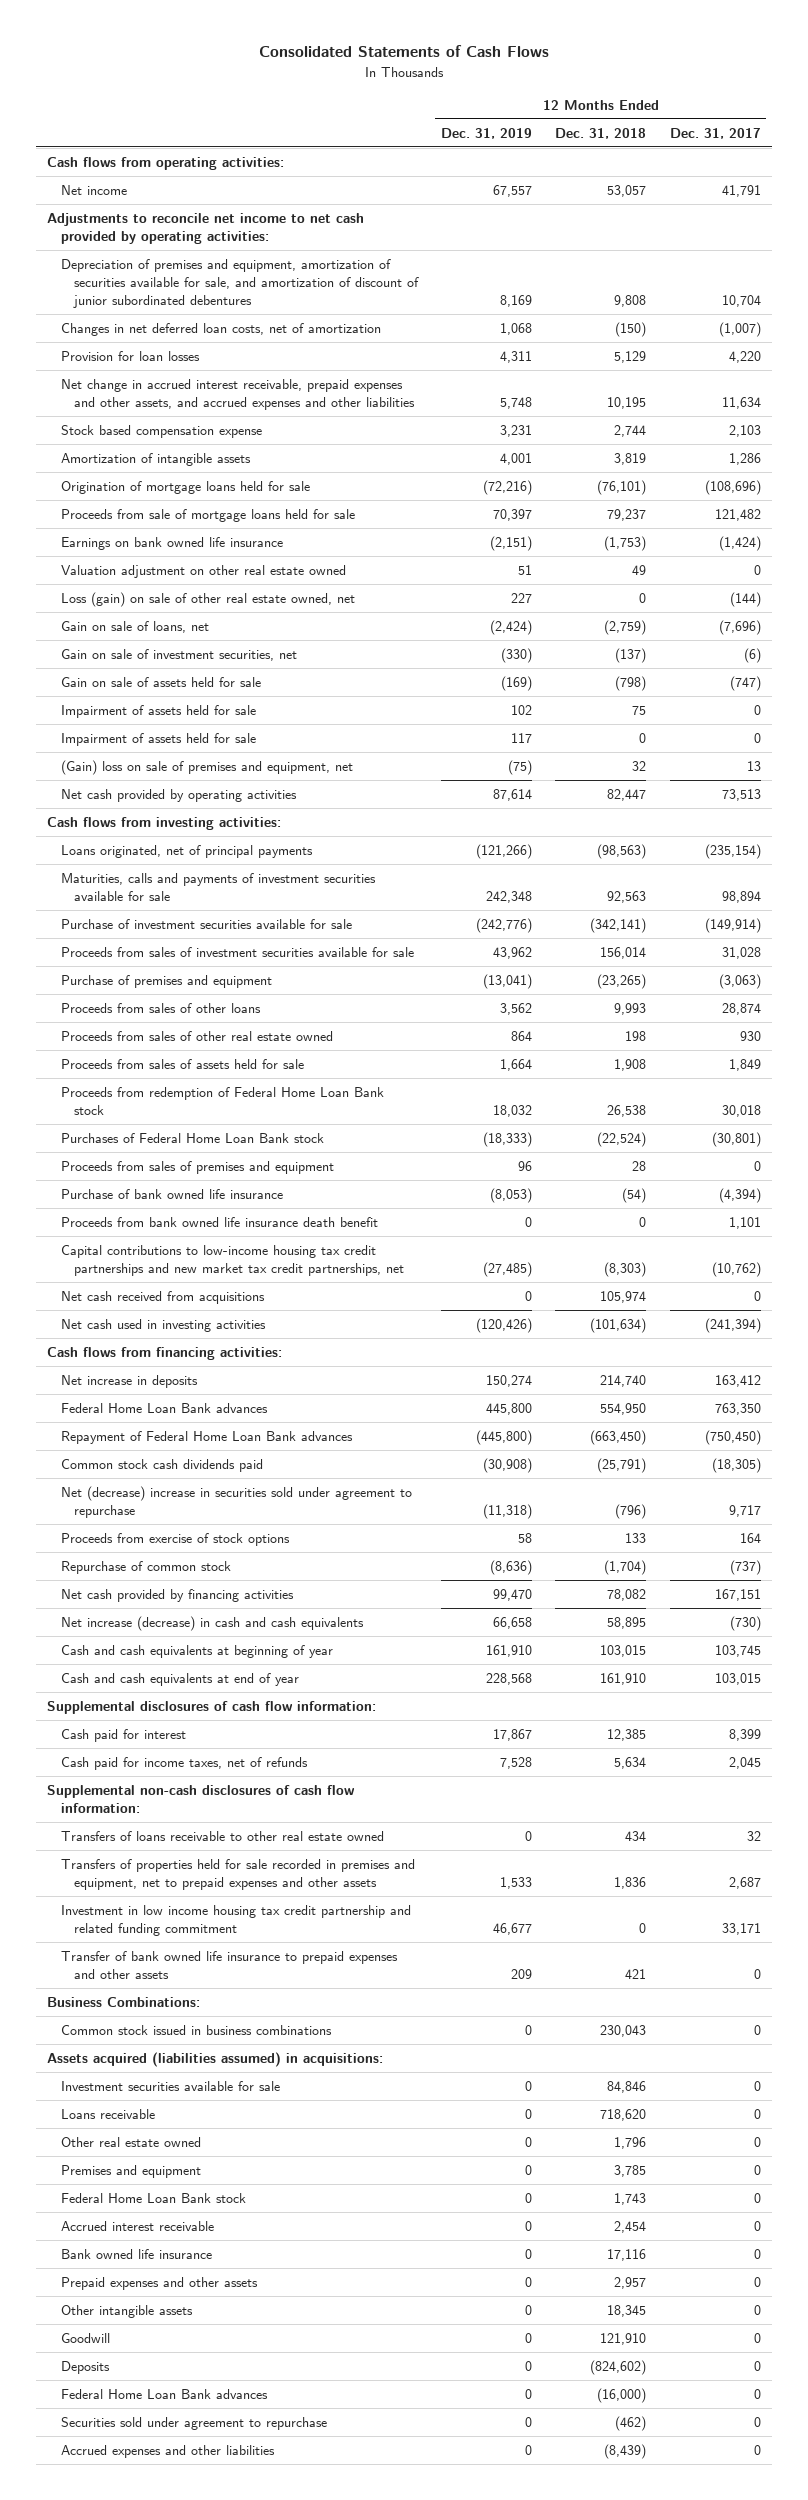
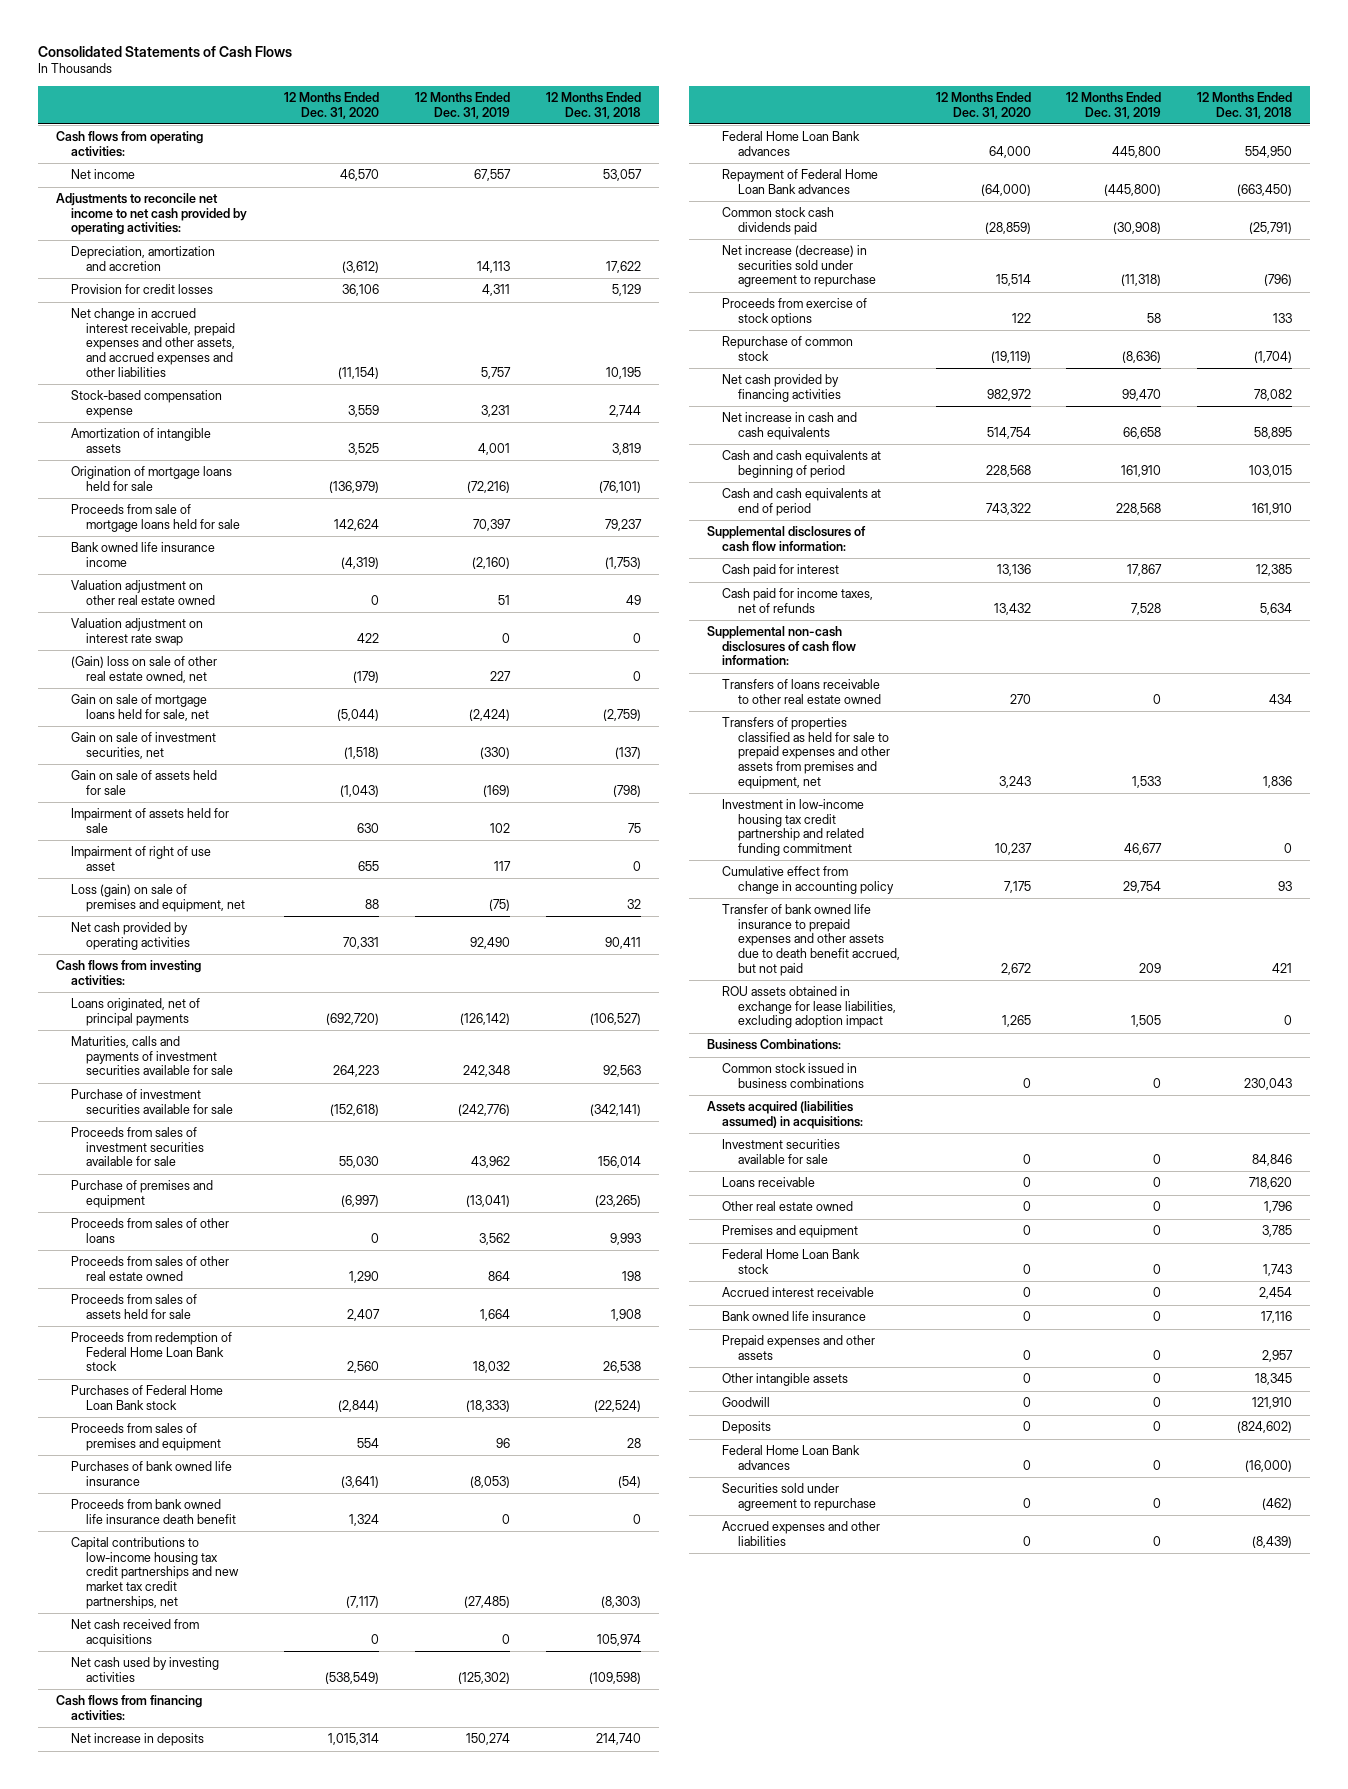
- | 12 Months Ended Dec. 31, 2019 | 12 Months Ended Dec. 31, 2018 | 12 Months Ended Dec. 31, 2017
+ | 12 Months Ended Dec. 31, 2020 | 12 Months Ended Dec. 31, 2019 | 12 Months Ended Dec. 31, 2018
- Depreciation of premises and equipment, amortization of securities available for sale, and amortization of discount of junior subordinated debentures | 8,169 | 9,808 | 10,704
- Changes in net deferred loan costs, net of amortization | 1,068 | (150) | (1,007)
- Provision for loan losses | 4,311 | 5,129 | 4,220
- Net change in accrued interest receivable, prepaid expenses and other assets, and accrued expenses and other liabilities | 5,748 | 10,195 | 11,634
- Stock based compensation expense | 3,231 | 2,744 | 2,103
+ Depreciation, amortization and accretion | (3,612) | 14,113 | 17,622
+ Provision for credit losses | 36,106 | 4,311 | 5,129
+ Net change in accrued interest receivable, prepaid expenses and other assets, and accrued expenses and other liabilities | (11,154) | 5,757 | 10,195
+ Stock-based compensation expense | 3,559 | 3,231 | 2,744
- Earnings on bank owned life insurance | (2,151) | (1,753) | (1,424)
+ Bank owned life insurance income | (4,319) | (2,160) | (1,753)
- Loss (gain) on sale of other real estate owned, net | 227 | 0 | (144)
- Gain on sale of loans, net | (2,424) | (2,759) | (7,696)
+ Valuation adjustment on interest rate swap | 422 | 0 | 0
+ (Gain) loss on sale of other real estate owned, net | (179) | 227 | 0
+ Gain on sale of mortgage loans held for sale, net | (5,044) | (2,424) | (2,759)
- Impairment of assets held for sale | 117 | 0 | 0
- (Gain) loss on sale of premises and equipment, net | (75) | 32 | 13
- Net cash provided by operating activities | 87,614 | 82,447 | 73,513
+ Impairment of right of use asset | 655 | 117 | 0
+ Loss (gain) on sale of premises and equipment, net | 88 | (75) | 32
+ Net cash provided by operating activities | 70,331 | 92,490 | 90,411
- Loans originated, net of principal payments | (121,266) | (98,563) | (235,154)
+ Loans originated, net of principal payments | (692,720) | (126,142) | (106,527)
- Purchase of bank owned life insurance | (8,053) | (54) | (4,394)
+ Purchases of bank owned life insurance | (3,641) | (8,053) | (54)
- Net cash used in investing activities | (120,426) | (101,634) | (241,394)
+ Net cash used by investing activities | (538,549) | (125,302) | (109,598)
- Net (decrease) increase in securities sold under agreement to repurchase | (11,318) | (796) | 9,717
+ Net increase (decrease) in securities sold under agreement to repurchase | 15,514 | (11,318) | (796)
- Net increase (decrease) in cash and cash equivalents | 66,658 | 58,895 | (730)
- Cash and cash equivalents at beginning of year | 161,910 | 103,015 | 103,745
- Cash and cash equivalents at end of year | 228,568 | 161,910 | 103,015
+ Net increase in cash and cash equivalents | 514,754 | 66,658 | 58,895
+ Cash and cash equivalents at beginning of period | 228,568 | 161,910 | 103,015
+ Cash and cash equivalents at end of period | 743,322 | 228,568 | 161,910
- Transfers of properties held for sale recorded in premises and equipment, net to prepaid expenses and other assets | 1,533 | 1,836 | 2,687
- Investment in low income housing tax credit partnership and related funding commitment | 46,677 | 0 | 33,171
- Transfer of bank owned life insurance to prepaid expenses and other assets | 209 | 421 | 0
+ Transfers of properties classified as held for sale to prepaid expenses and other assets from premises and equipment, net | 3,243 | 1,533 | 1,836
+ Investment in low-income housing tax credit partnership and related funding commitment | 10,237 | 46,677 | 0
+ Cumulative effect from change in accounting policy | 7,175 | 29,754 | 93
+ Transfer of bank owned life insurance to prepaid expenses and other assets due to death benefit accrued, but not paid | 2,672 | 209 | 421
+ ROU assets obtained in exchange for lease liabilities, excluding adoption impact | 1,265 | 1,505 | 0

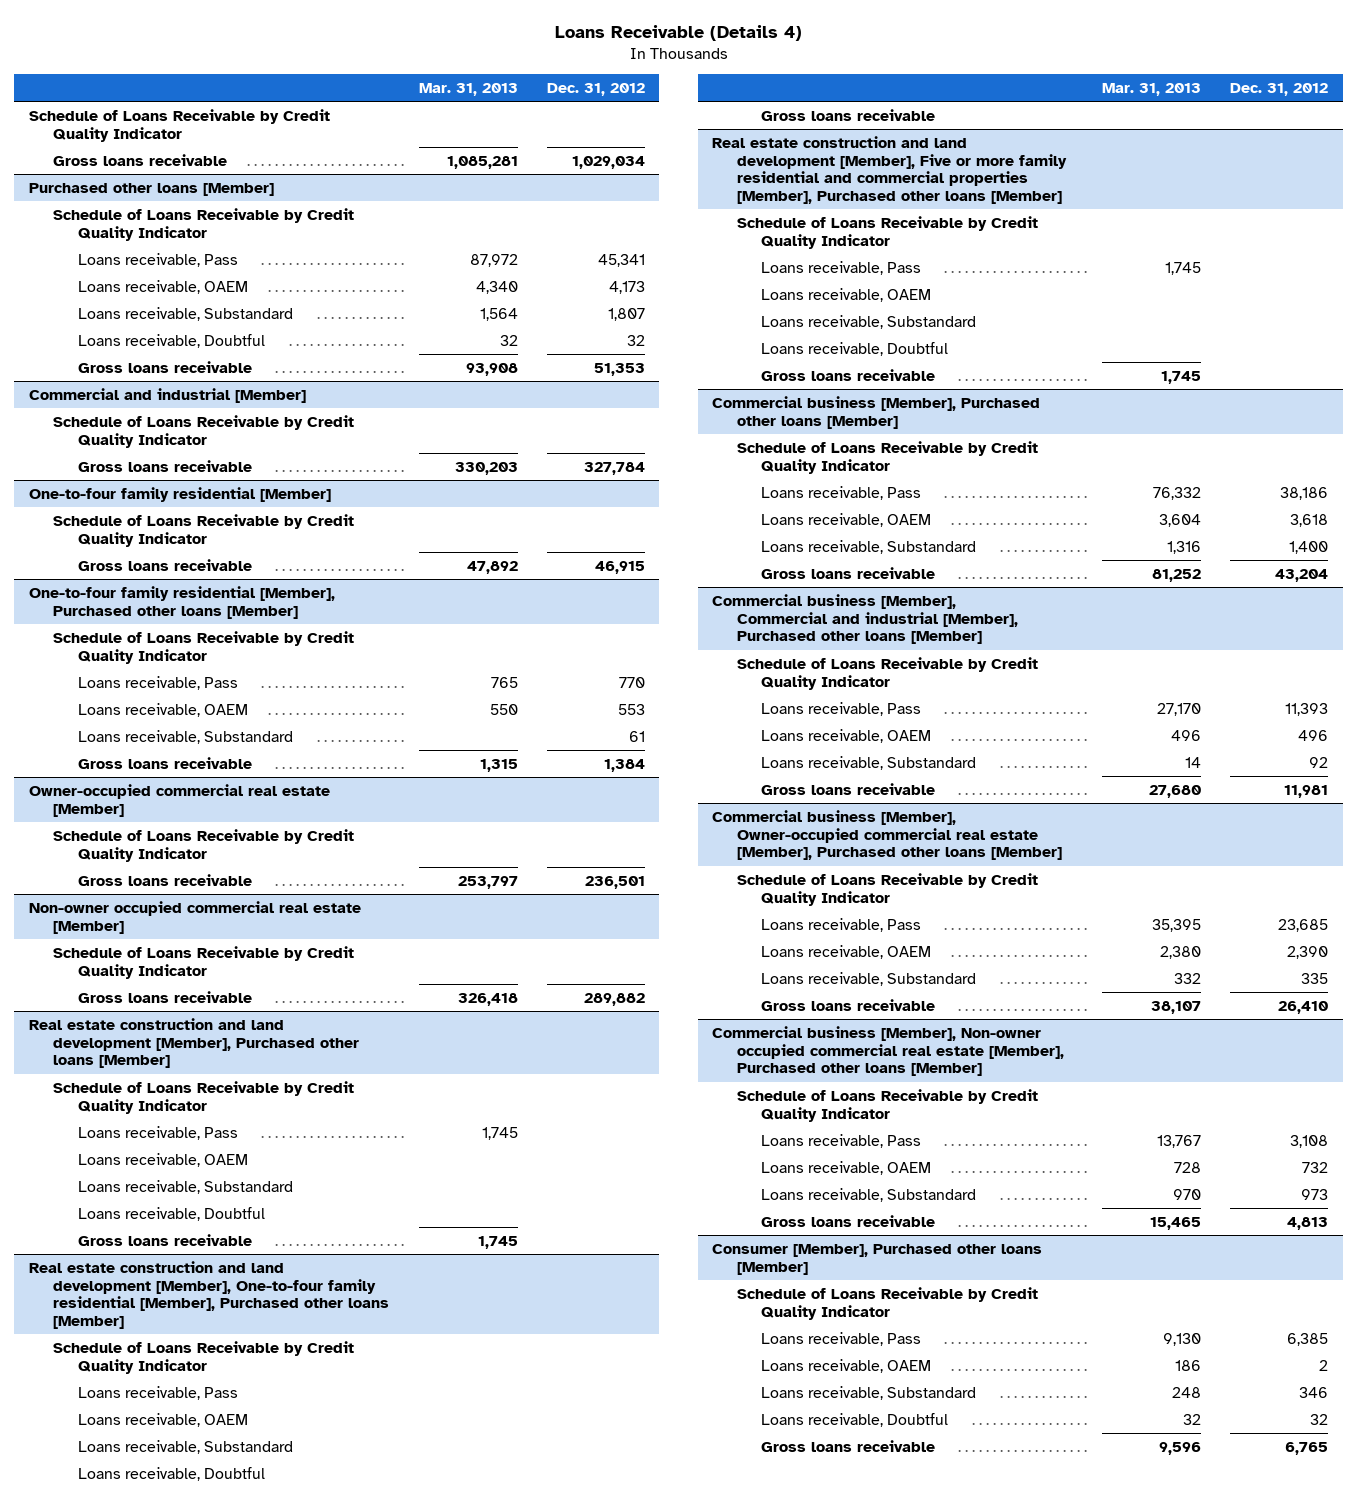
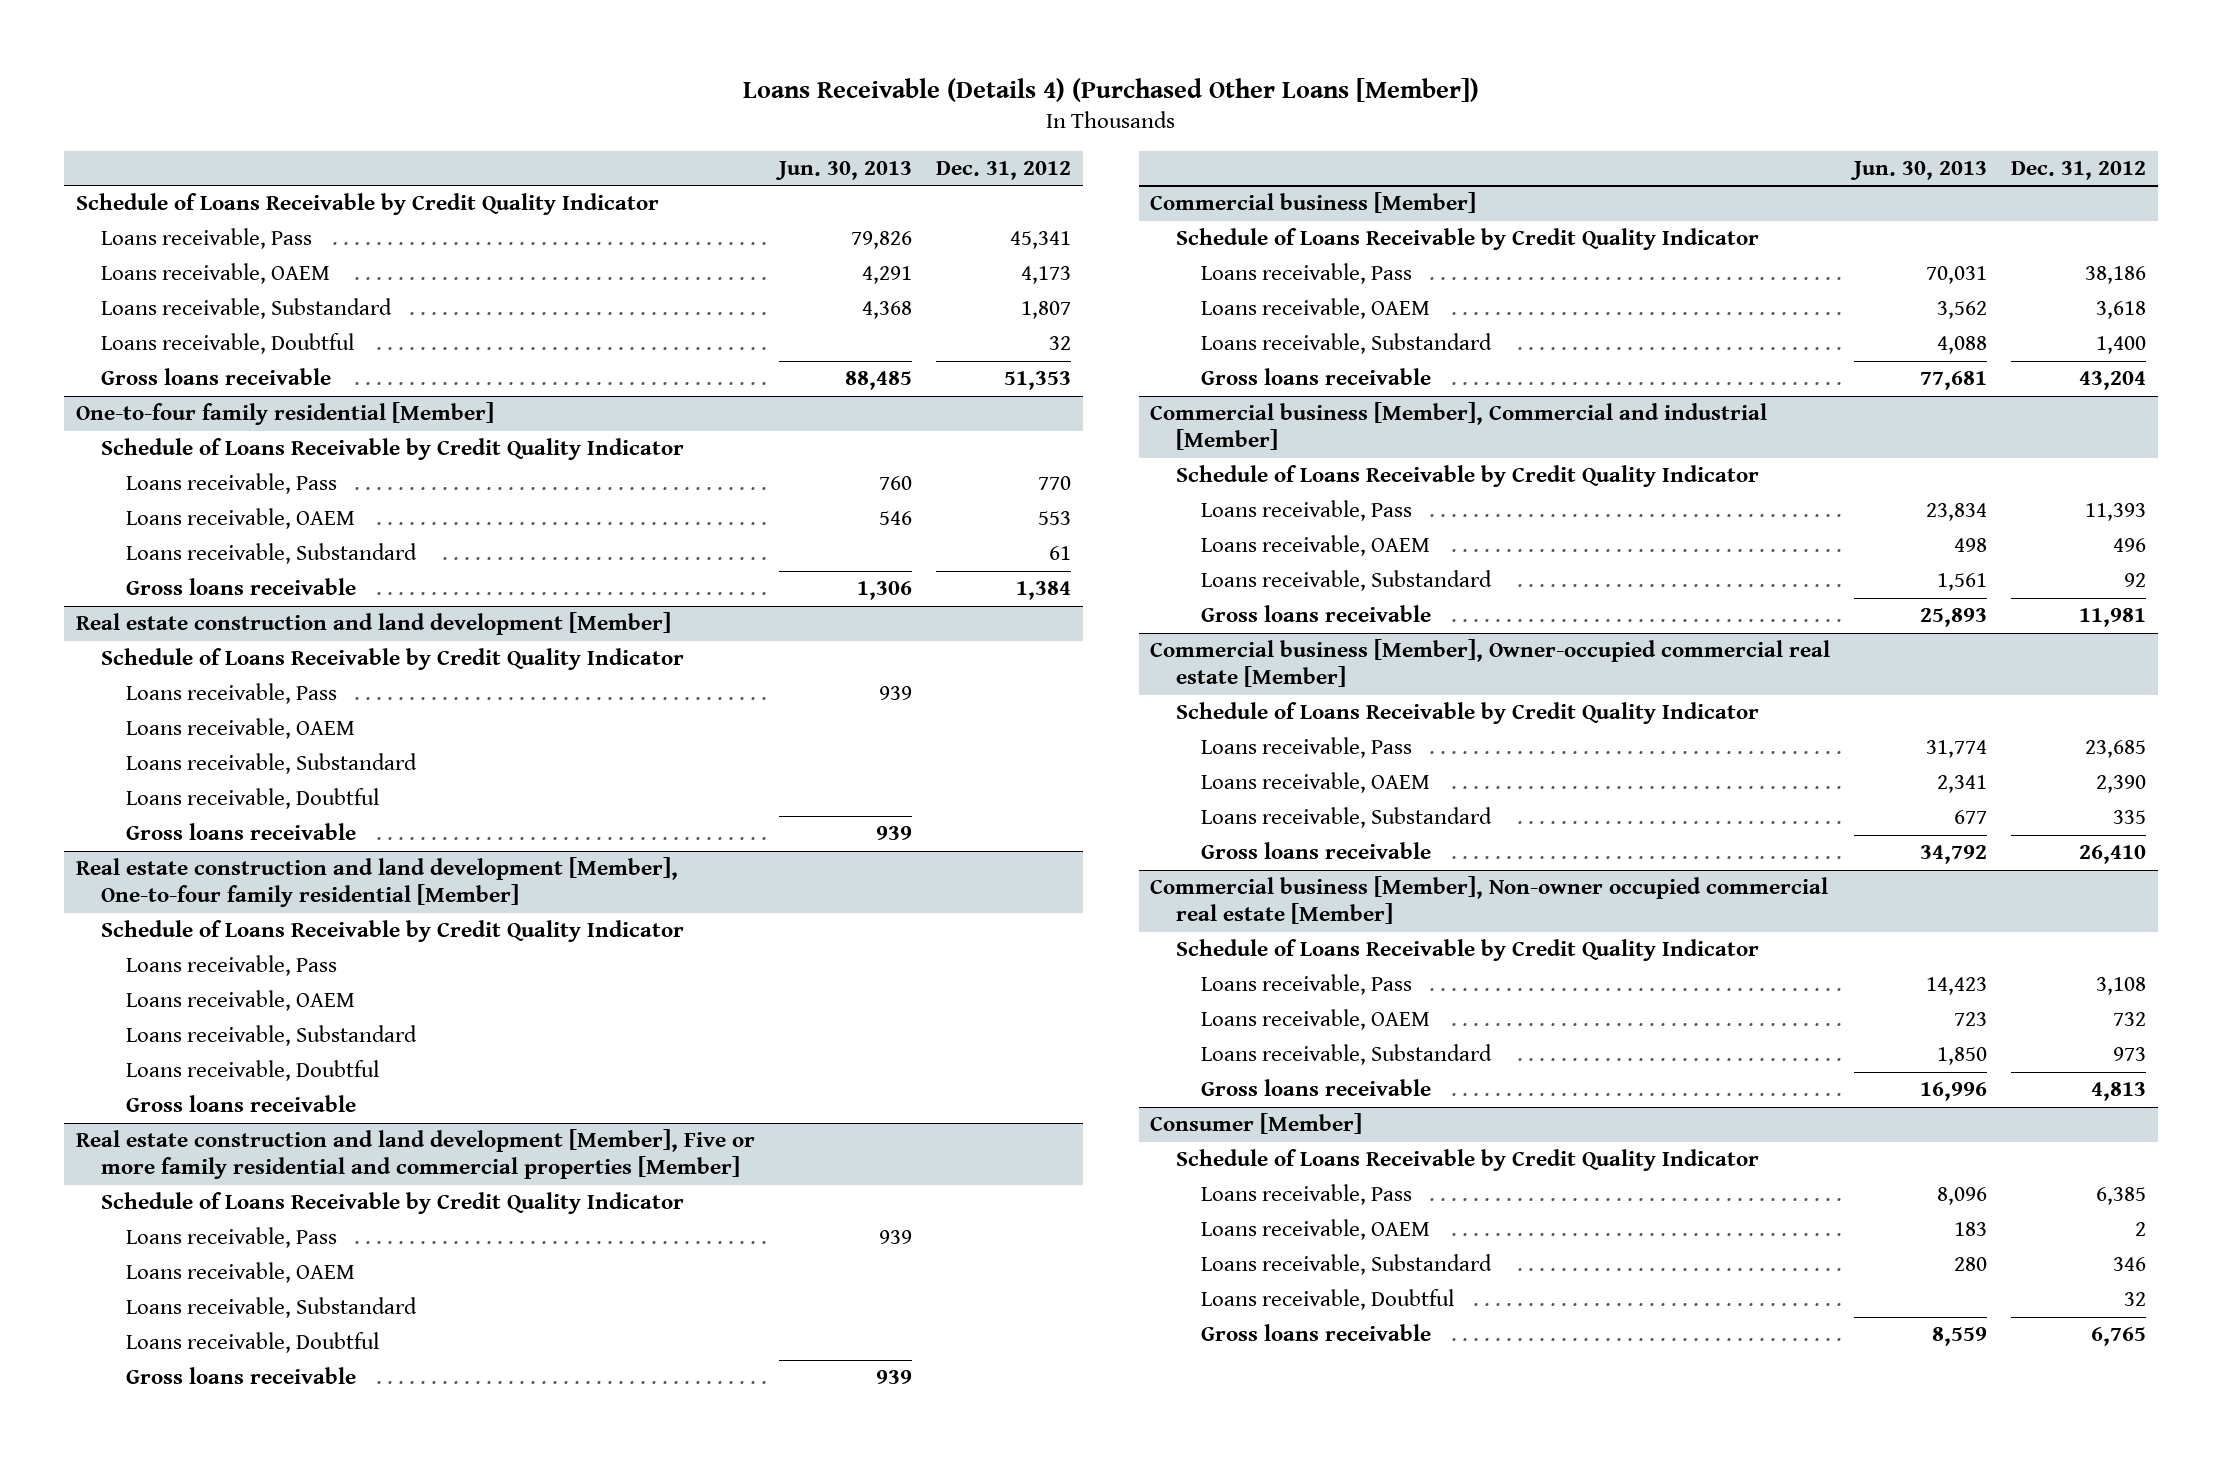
- Loans Receivable (Details 4)
+ Loans Receivable (Details 4) (Purchased Other Loans [Member])
- | Mar. 31, 2013 | Dec. 31, 2012
+ | Jun. 30, 2013 | Dec. 31, 2012
- Gross loans receivable | 1,085,281 | 1,029,034
- Purchased other loans [Member]
- Schedule of Loans Receivable by Credit Quality Indicator
- Commercial and industrial [Member]
- Schedule of Loans Receivable by Credit Quality Indicator
- Gross loans receivable | 330,203 | 327,784
@ One-to-four family residential [Member]
- Gross loans receivable | 47,892 | 46,915
- One-to-four family residential [Member], Purchased other loans [Member]
- Schedule of Loans Receivable by Credit Quality Indicator
- Owner-occupied commercial real estate [Member]
- Schedule of Loans Receivable by Credit Quality Indicator
- Gross loans receivable | 253,797 | 236,501
- Non-owner occupied commercial real estate [Member]
- Schedule of Loans Receivable by Credit Quality Indicator
- Gross loans receivable | 326,418 | 289,882
- Real estate construction and land development [Member], Purchased other loans [Member]
+ Real estate construction and land development [Member]
- Real estate construction and land development [Member], One-to-four family residential [Member], Purchased other loans [Member]
+ Real estate construction and land development [Member], One-to-four family residential [Member]
- Real estate construction and land development [Member], Five or more family residential and commercial properties [Member], Purchased other loans [Member]
+ Real estate construction and land development [Member], Five or more family residential and commercial properties [Member]
- Commercial business [Member], Purchased other loans [Member]
+ Commercial business [Member]
- Commercial business [Member], Commercial and industrial [Member], Purchased other loans [Member]
+ Commercial business [Member], Commercial and industrial [Member]
- Commercial business [Member], Owner-occupied commercial real estate [Member], Purchased other loans [Member]
+ Commercial business [Member], Owner-occupied commercial real estate [Member]
- Commercial business [Member], Non-owner occupied commercial real estate [Member], Purchased other loans [Member]
+ Commercial business [Member], Non-owner occupied commercial real estate [Member]
- Consumer [Member], Purchased other loans [Member]
+ Consumer [Member]

